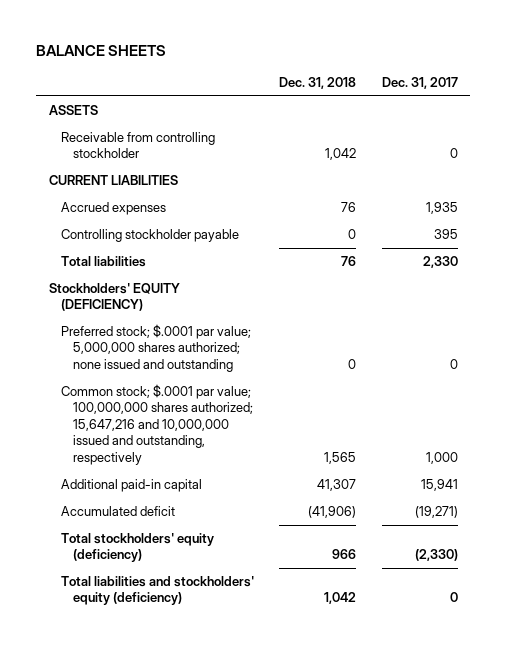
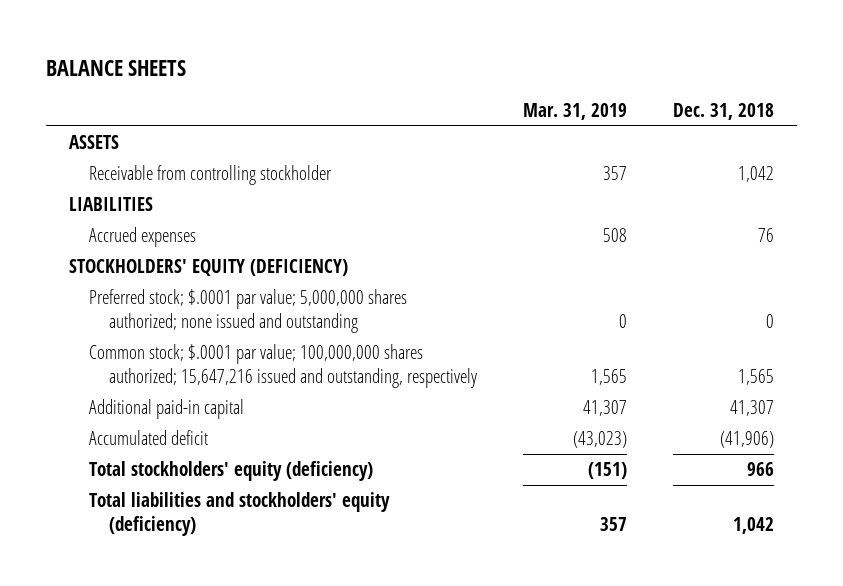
- | Dec. 31, 2018 | Dec. 31, 2017
+ | Mar. 31, 2019 | Dec. 31, 2018
- CURRENT LIABILITIES
+ LIABILITIES
- Controlling stockholder payable | 0 | 395
- Total liabilities | 76 | 2,330
- Stockholders' EQUITY (DEFICIENCY)
+ STOCKHOLDERS' EQUITY (DEFICIENCY)
- Common stock; $.0001 par value; 100,000,000 shares authorized; 15,647,216 and 10,000,000 issued and outstanding, respectively | 1,565 | 1,000
+ Common stock; $.0001 par value; 100,000,000 shares authorized; 15,647,216 issued and outstanding, respectively | 1,565 | 1,565

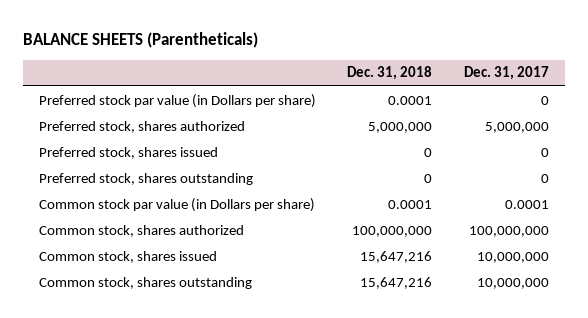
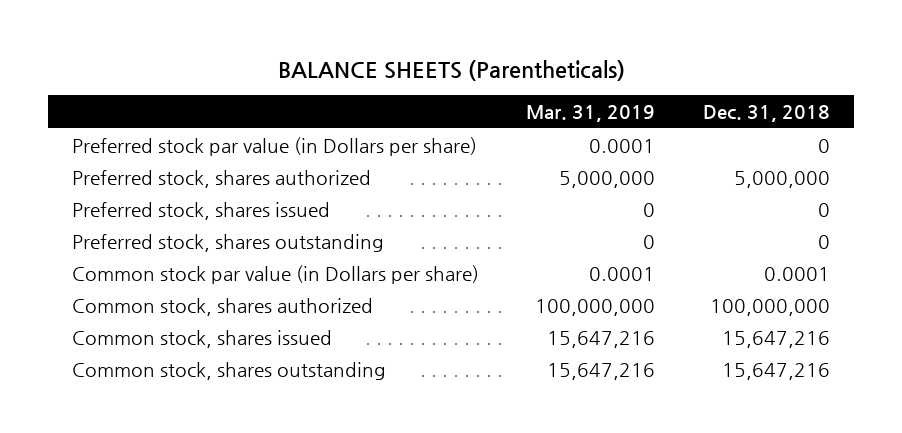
- | Dec. 31, 2018 | Dec. 31, 2017
+ | Mar. 31, 2019 | Dec. 31, 2018
- Preferred stock par value (in Dollars per share) | 0.0001 | 0
+ Preferred stock par value (in Dollars per share) | 0.0001 | 0

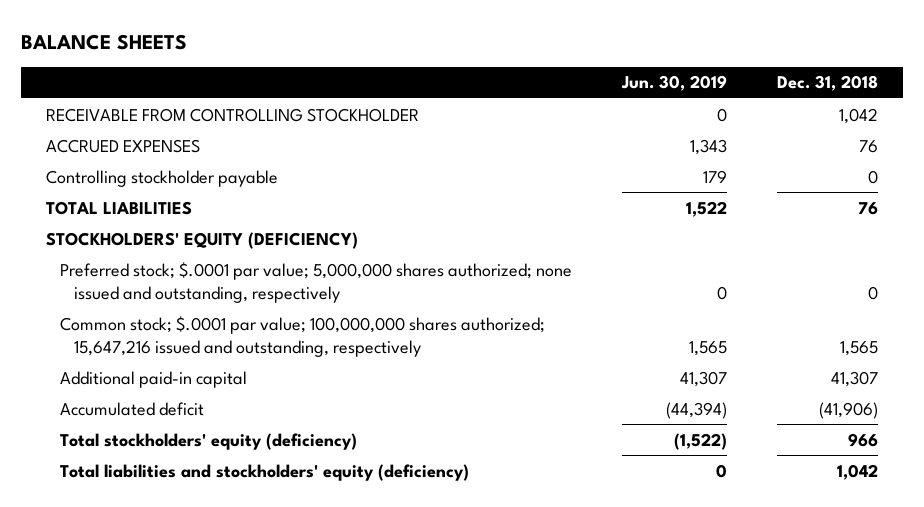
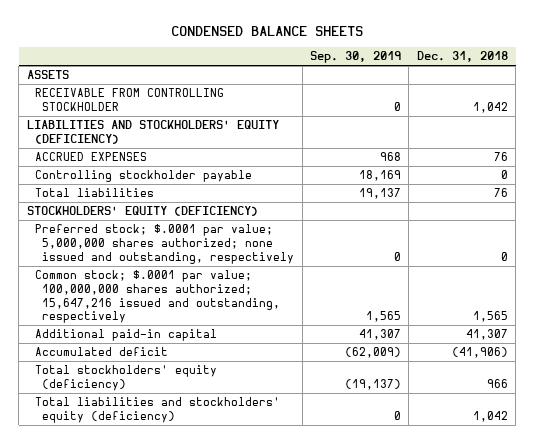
- BALANCE SHEETS
+ CONDENSED BALANCE SHEETS
- | Jun. 30, 2019 | Dec. 31, 2018
+ | Sep. 30, 2019 | Dec. 31, 2018
+ ASSETS
+ LIABILITIES AND STOCKHOLDERS' EQUITY (DEFICIENCY)
- TOTAL LIABILITIES | 1,522 | 76
+ Total liabilities | 19,137 | 76

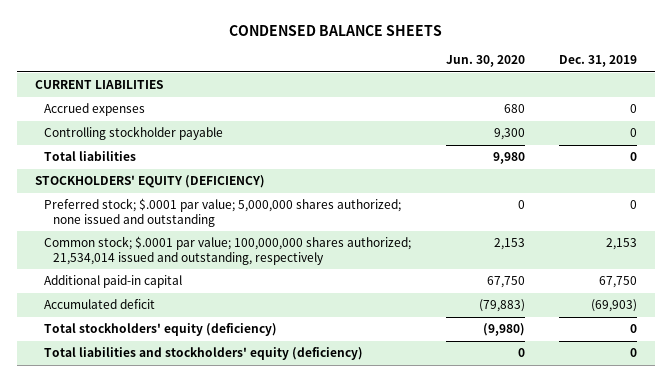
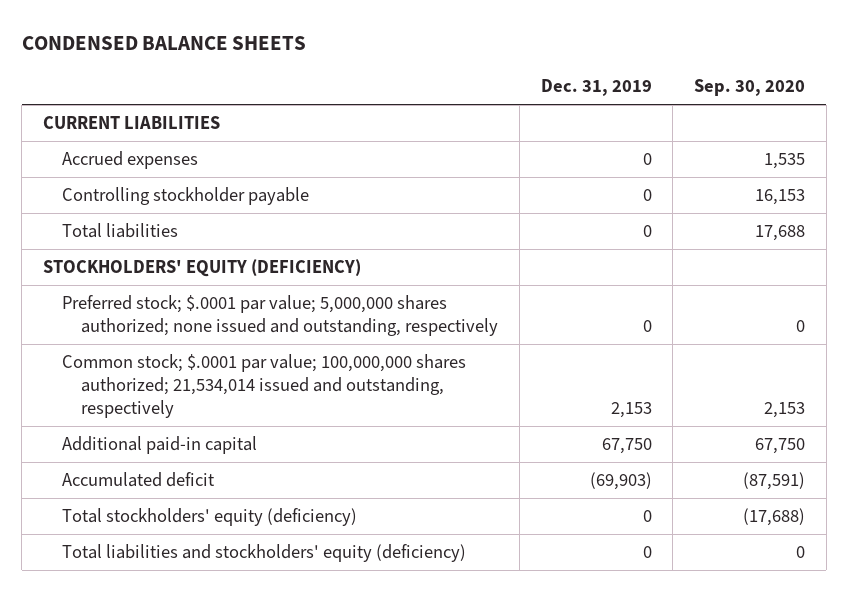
- | Jun. 30, 2020 | Dec. 31, 2019
+ | Dec. 31, 2019 | Sep. 30, 2020
- Preferred stock; $.0001 par value; 5,000,000 shares authorized; none issued and outstanding | 0 | 0
+ Preferred stock; $.0001 par value; 5,000,000 shares authorized; none issued and outstanding, respectively | 0 | 0

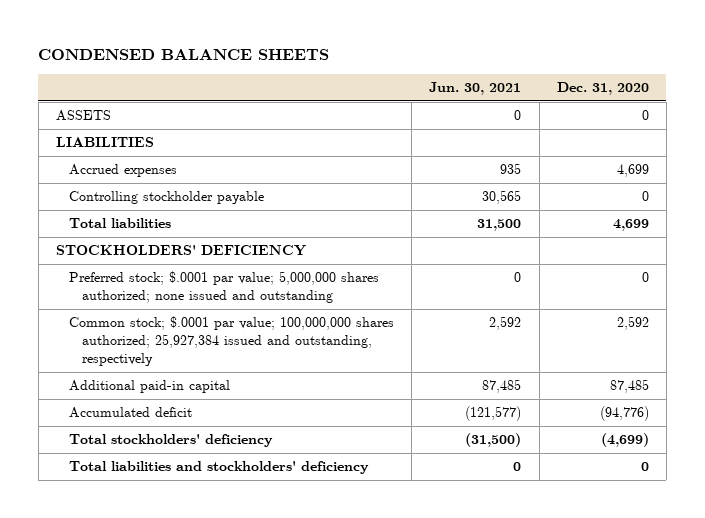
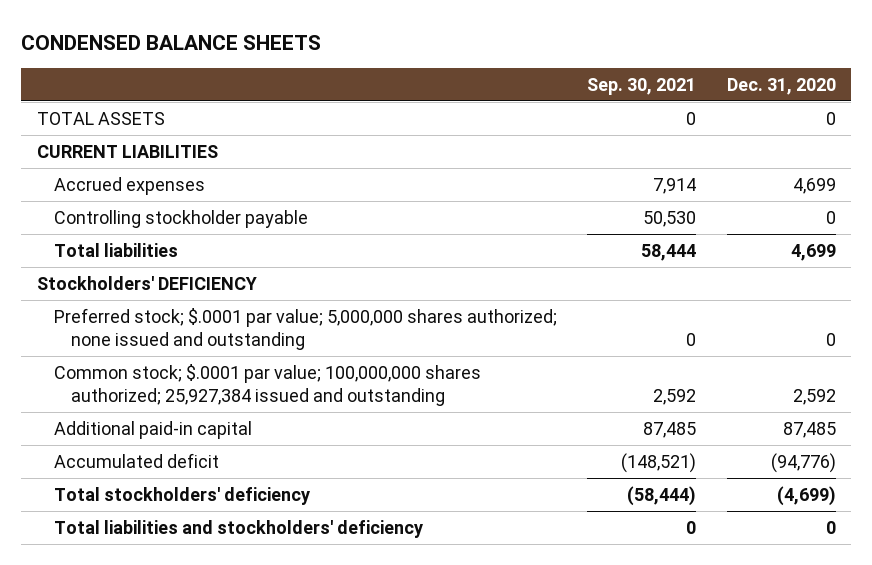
- | Jun. 30, 2021 | Dec. 31, 2020
+ | Sep. 30, 2021 | Dec. 31, 2020
- ASSETS | 0 | 0
- LIABILITIES
+ TOTAL ASSETS | 0 | 0
+ CURRENT LIABILITIES
- STOCKHOLDERS' DEFICIENCY
+ Stockholders' DEFICIENCY
- Common stock; $.0001 par value; 100,000,000 shares authorized; 25,927,384 issued and outstanding, respectively | 2,592 | 2,592
+ Common stock; $.0001 par value; 100,000,000 shares authorized; 25,927,384 issued and outstanding | 2,592 | 2,592

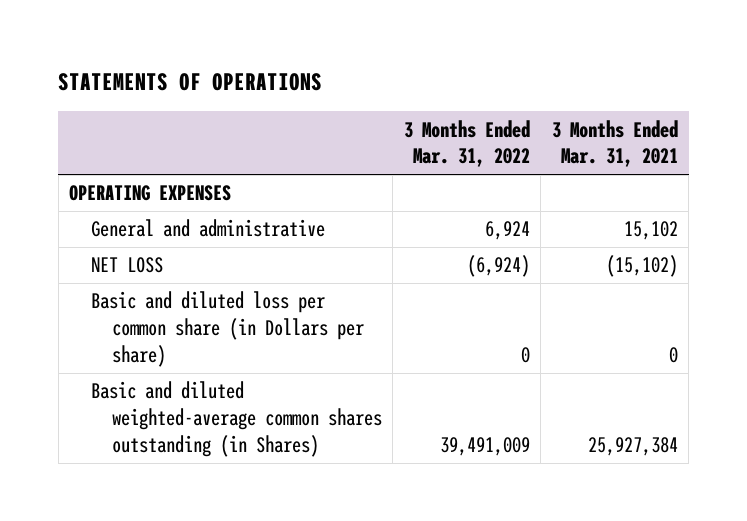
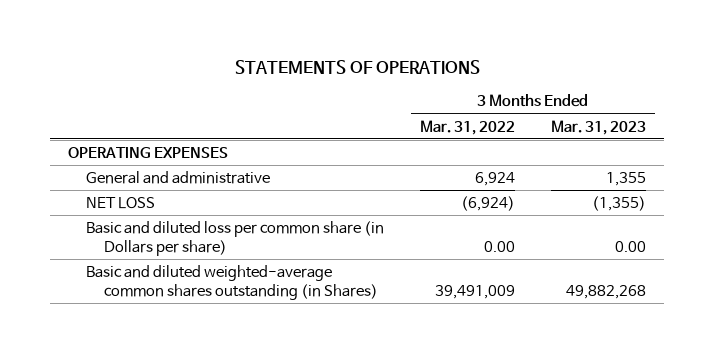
- | 3 Months Ended Mar. 31, 2022 | 3 Months Ended Mar. 31, 2021
+ | 3 Months Ended Mar. 31, 2022 | 3 Months Ended Mar. 31, 2023
- Basic and diluted loss per common share (in Dollars per share) | 0 | 0
+ Basic and diluted loss per common share (in Dollars per share) | 0.00 | 0.00

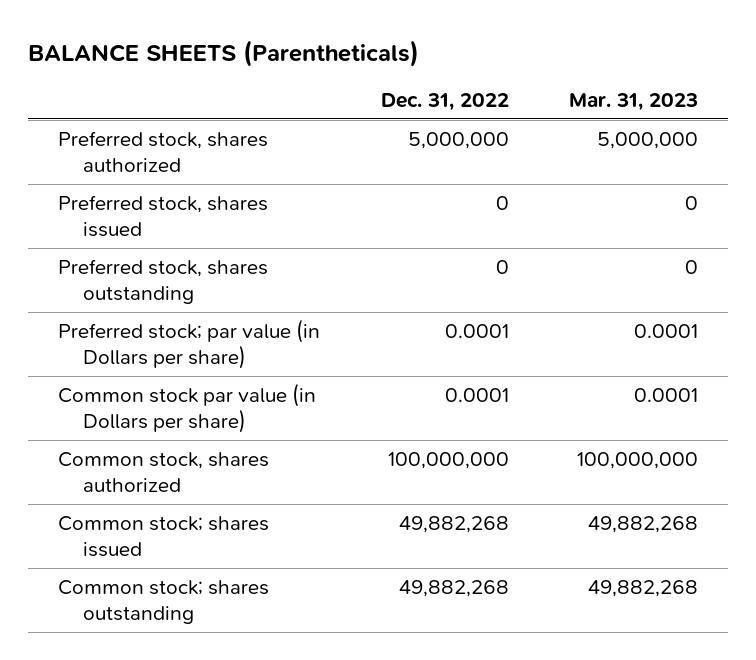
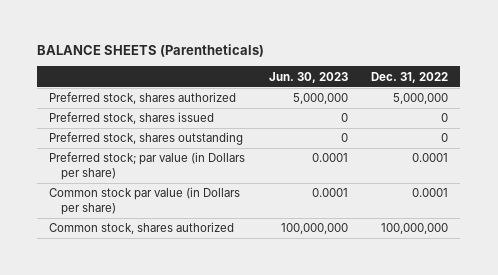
- | Dec. 31, 2022 | Mar. 31, 2023
+ | Jun. 30, 2023 | Dec. 31, 2022
- Common stock; shares issued | 49,882,268 | 49,882,268
- Common stock; shares outstanding | 49,882,268 | 49,882,268

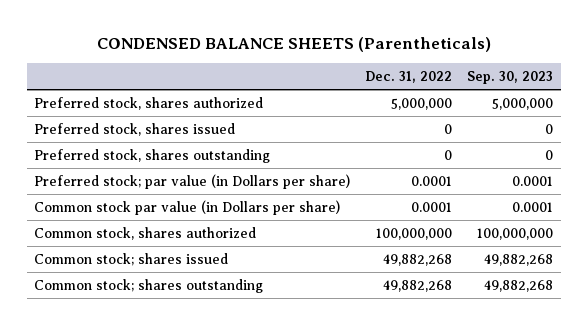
- BALANCE SHEETS (Parentheticals)
+ CONDENSED BALANCE SHEETS (Parentheticals)
- | Jun. 30, 2023 | Dec. 31, 2022
+ | Dec. 31, 2022 | Sep. 30, 2023
+ Common stock; shares issued | 49,882,268 | 49,882,268
+ Common stock; shares outstanding | 49,882,268 | 49,882,268

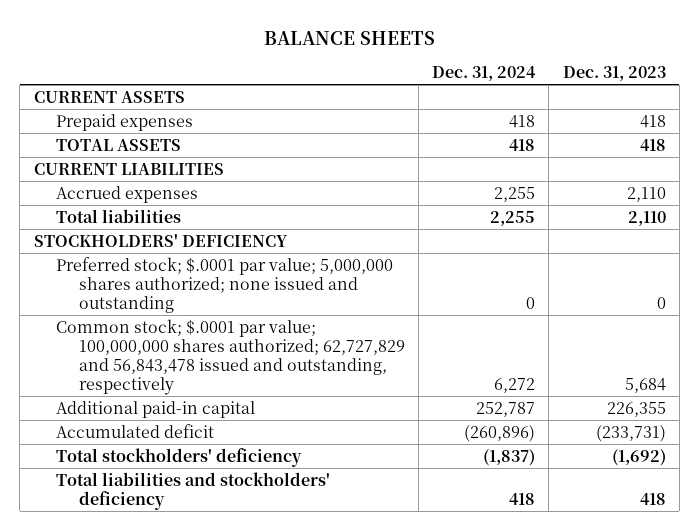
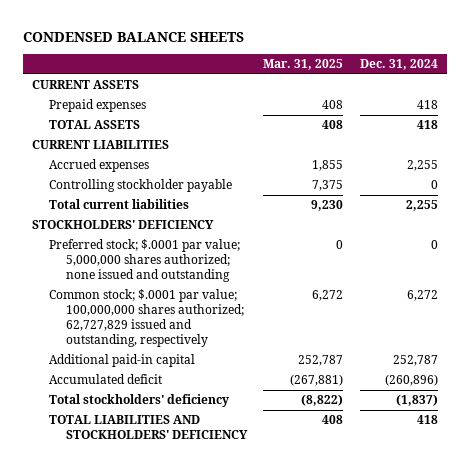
- BALANCE SHEETS
+ CONDENSED BALANCE SHEETS
- | Dec. 31, 2024 | Dec. 31, 2023
+ | Mar. 31, 2025 | Dec. 31, 2024
- Total liabilities | 2,255 | 2,110
+ Controlling stockholder payable | 7,375 | 0
+ Total current liabilities | 9,230 | 2,255
- Common stock; $.0001 par value; 100,000,000 shares authorized; 62,727,829 and 56,843,478 issued and outstanding, respectively | 6,272 | 5,684
+ Common stock; $.0001 par value; 100,000,000 shares authorized; 62,727,829 issued and outstanding, respectively | 6,272 | 6,272
- Total liabilities and stockholders' deficiency | 418 | 418
+ TOTAL LIABILITIES AND STOCKHOLDERS' DEFICIENCY | 408 | 418

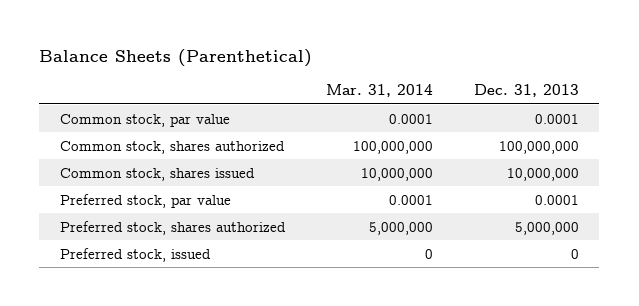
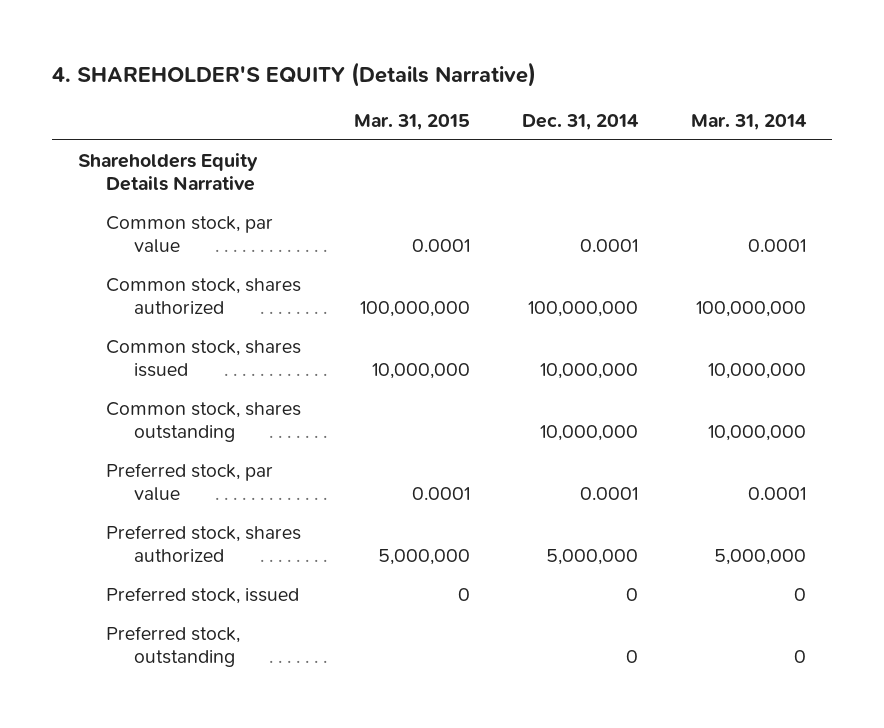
- Balance Sheets (Parenthetical)
+ 4. SHAREHOLDER'S EQUITY (Details Narrative)
- | Mar. 31, 2014 | Dec. 31, 2013
+ | Mar. 31, 2015 | Dec. 31, 2014 | Mar. 31, 2014
+ Shareholders Equity Details Narrative
+ Common stock, shares outstanding | | 10,000,000 | 10,000,000
+ Preferred stock, outstanding | | 0 | 0

